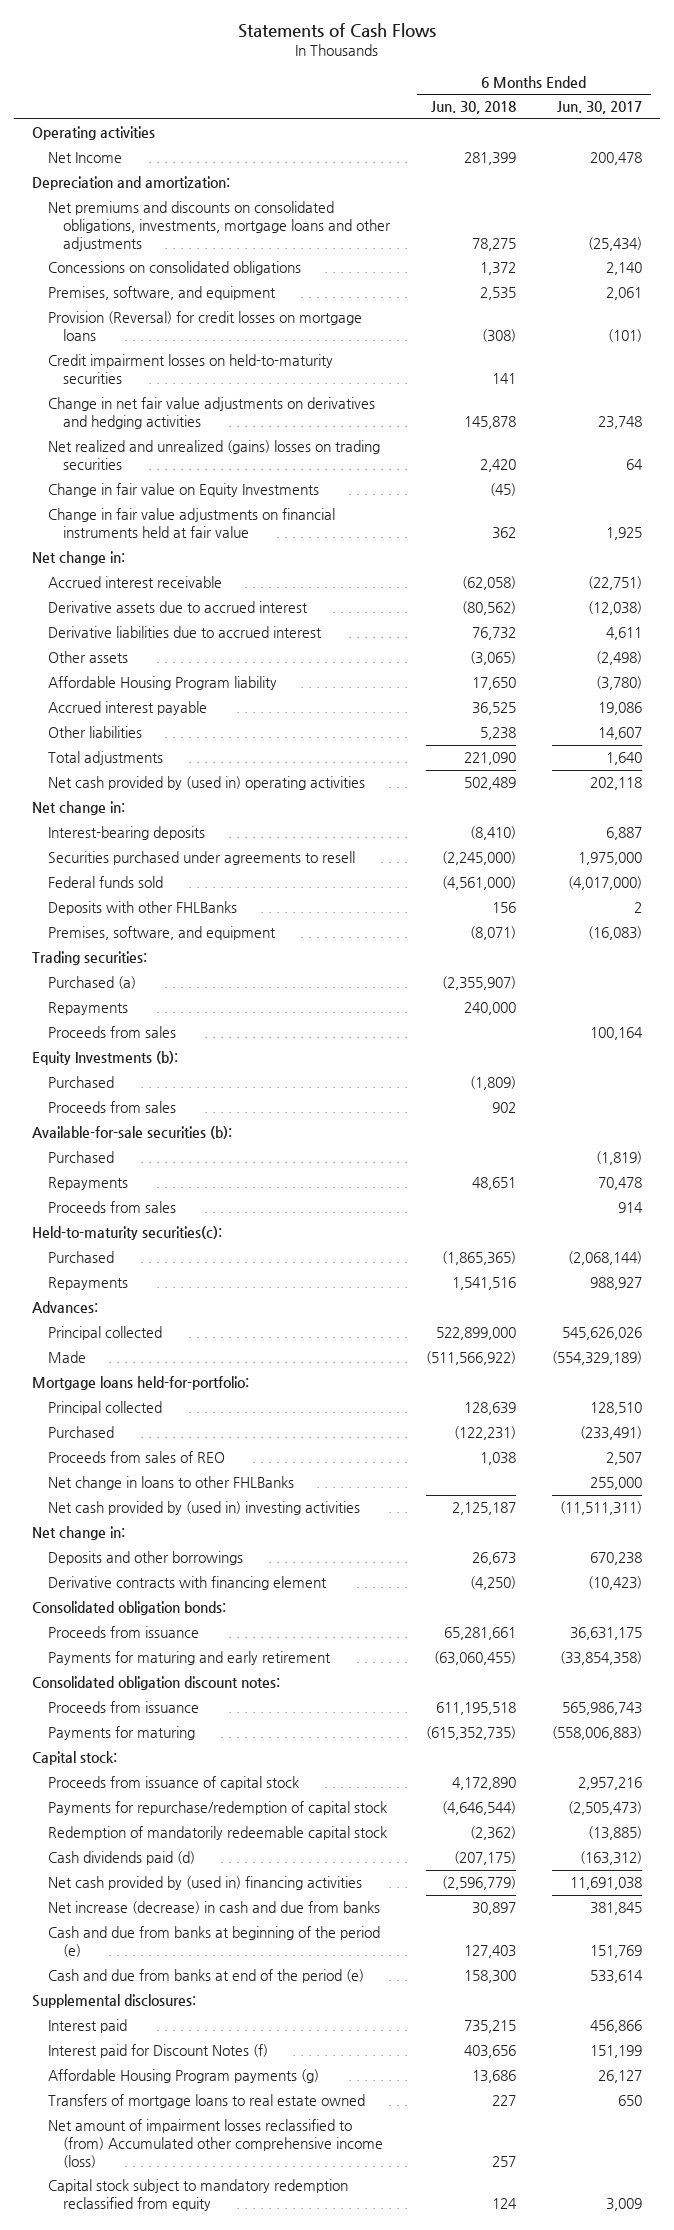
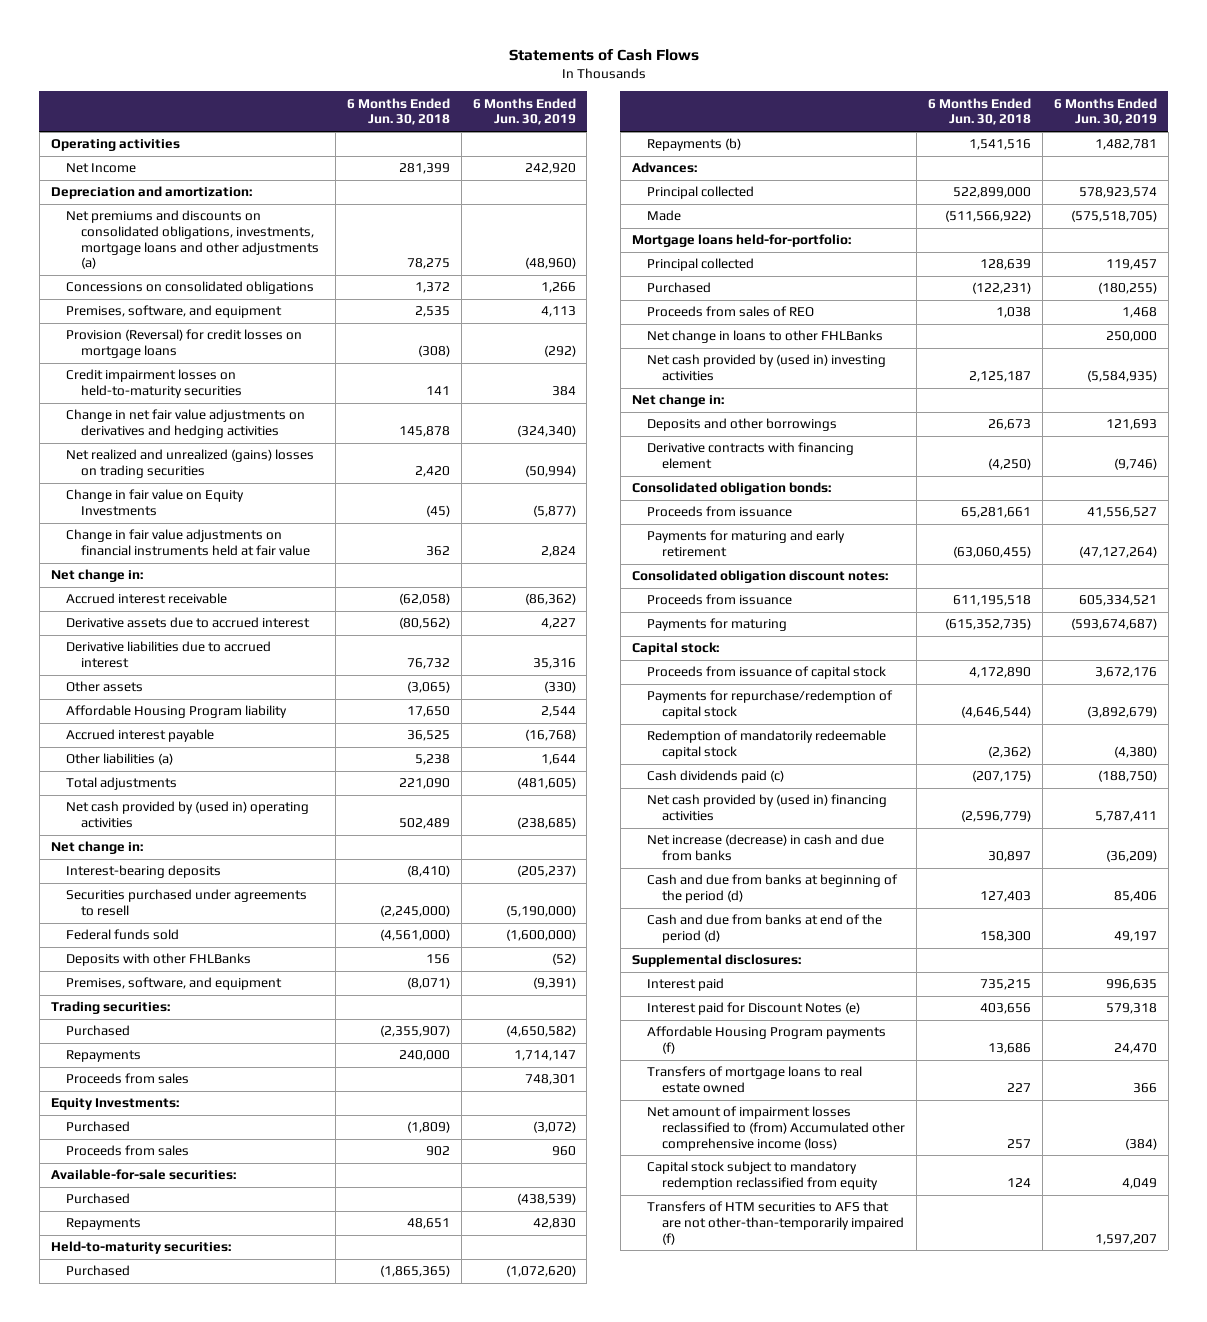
- | 6 Months Ended Jun. 30, 2018 | 6 Months Ended Jun. 30, 2017
+ | 6 Months Ended Jun. 30, 2018 | 6 Months Ended Jun. 30, 2019
- Net premiums and discounts on consolidated obligations, investments, mortgage loans and other adjustments | 78,275 | (25,434)
+ Net premiums and discounts on consolidated obligations, investments, mortgage loans and other adjustments (a) | 78,275 | (48,960)
- Other liabilities | 5,238 | 14,607
+ Other liabilities (a) | 5,238 | 1,644
- Purchased (a) | (2,355,907) |
+ Purchased | (2,355,907) | (4,650,582)
- Equity Investments (b):
+ Equity Investments:
- Available-for-sale securities (b):
+ Available-for-sale securities:
- Proceeds from sales | | 914
- Held-to-maturity securities(c):
+ Held-to-maturity securities:
- Repayments | 1,541,516 | 988,927
+ Repayments (b) | 1,541,516 | 1,482,781
- Cash dividends paid (d) | (207,175) | (163,312)
+ Cash dividends paid (c) | (207,175) | (188,750)
- Cash and due from banks at beginning of the period (e) | 127,403 | 151,769
- Cash and due from banks at end of the period (e) | 158,300 | 533,614
+ Cash and due from banks at beginning of the period (d) | 127,403 | 85,406
+ Cash and due from banks at end of the period (d) | 158,300 | 49,197
- Interest paid for Discount Notes (f) | 403,656 | 151,199
- Affordable Housing Program payments (g) | 13,686 | 26,127
+ Interest paid for Discount Notes (e) | 403,656 | 579,318
+ Affordable Housing Program payments (f) | 13,686 | 24,470
+ Transfers of HTM securities to AFS that are not other-than-temporarily impaired (f) | | 1,597,207

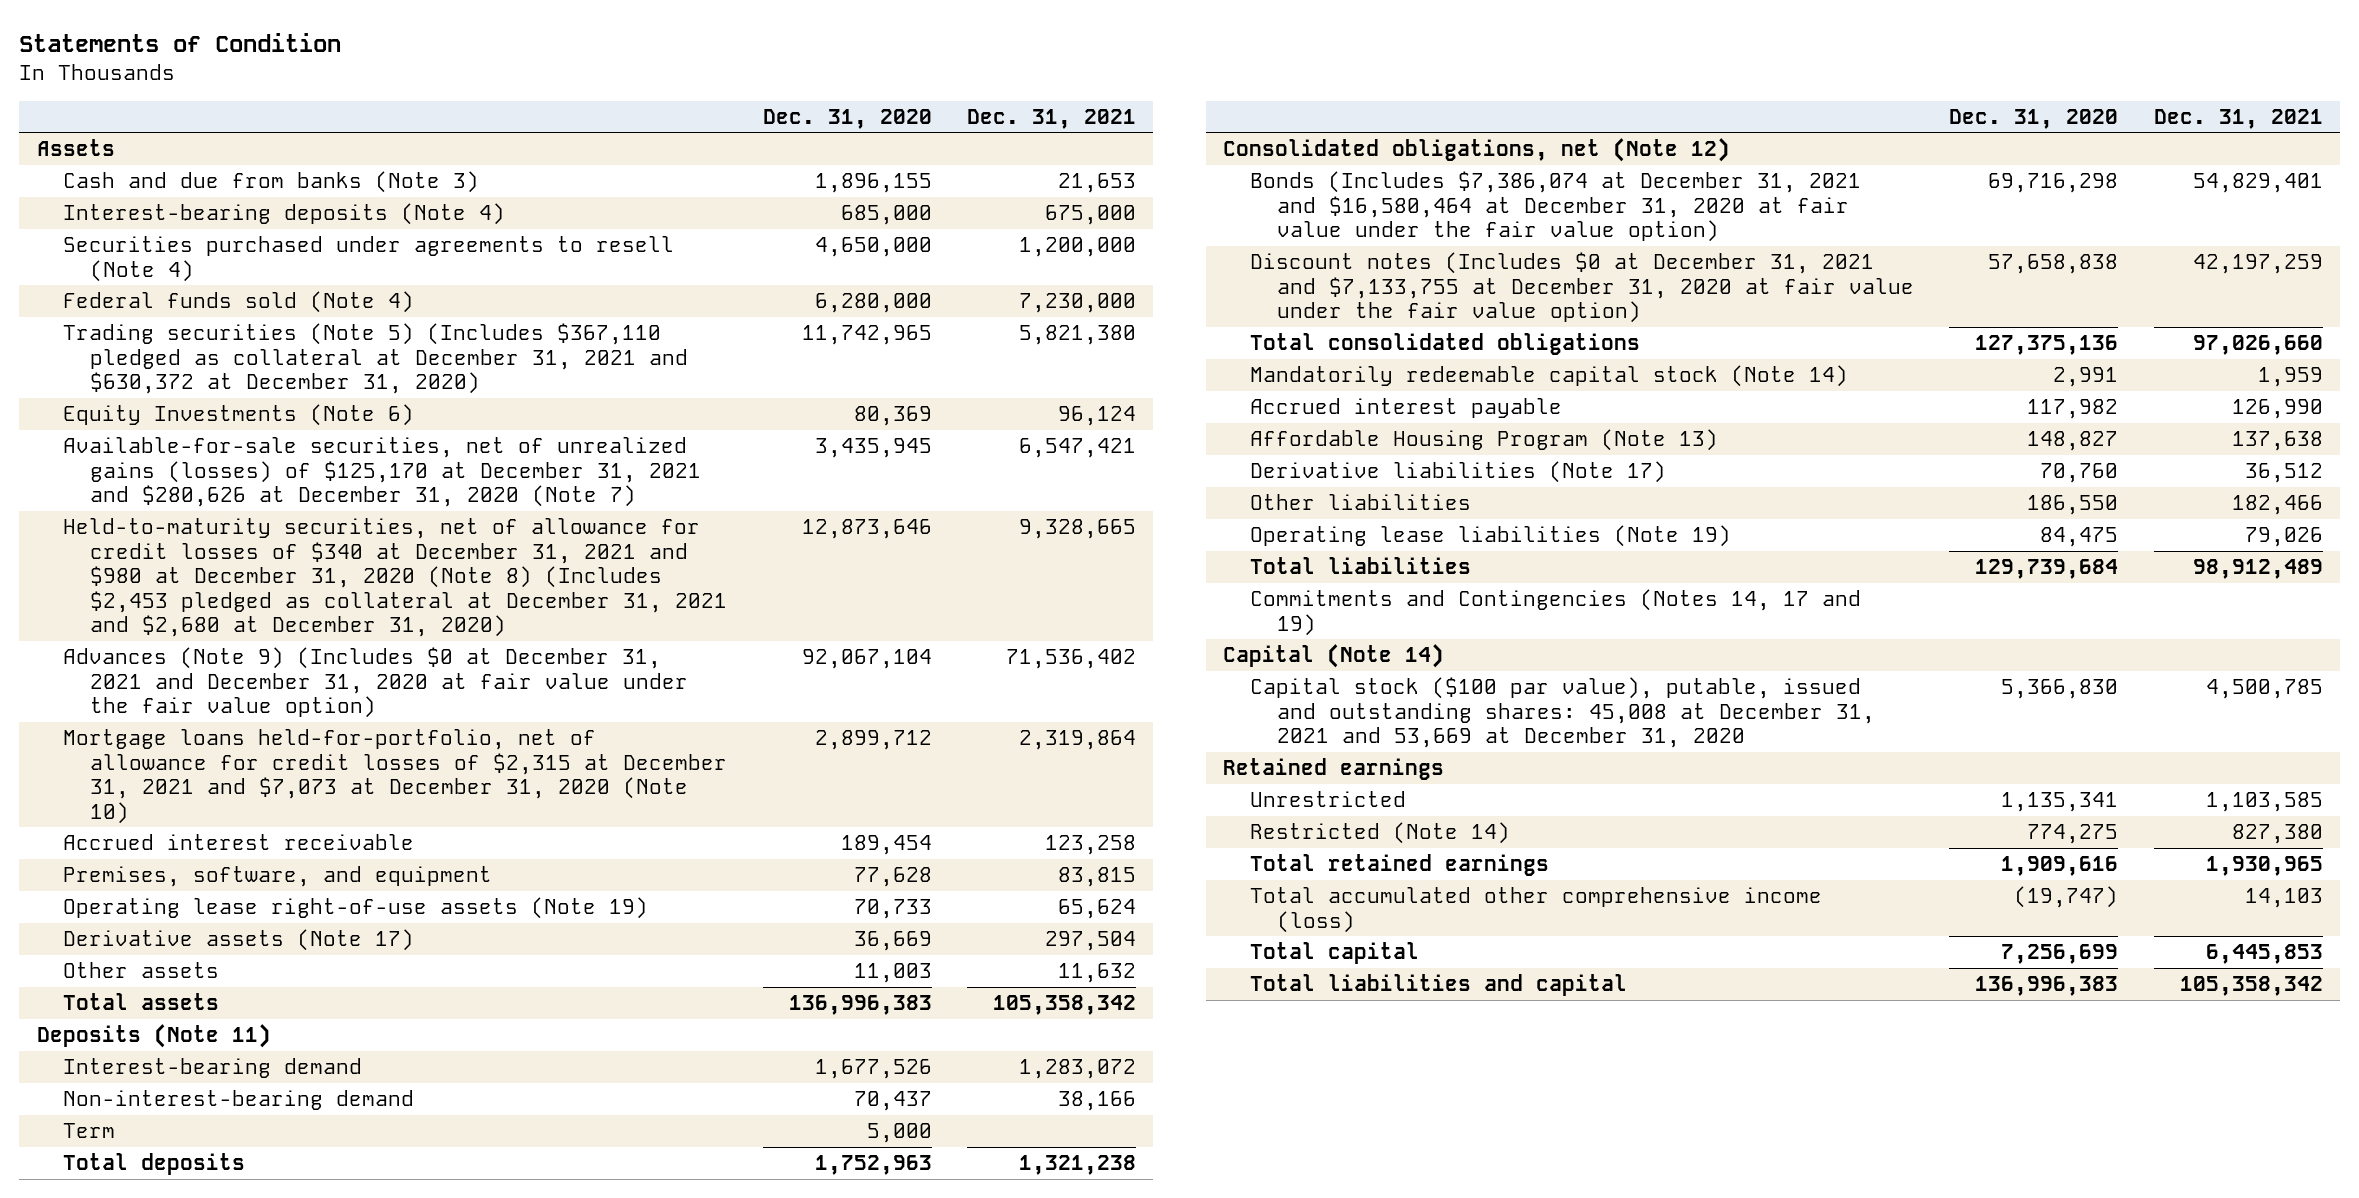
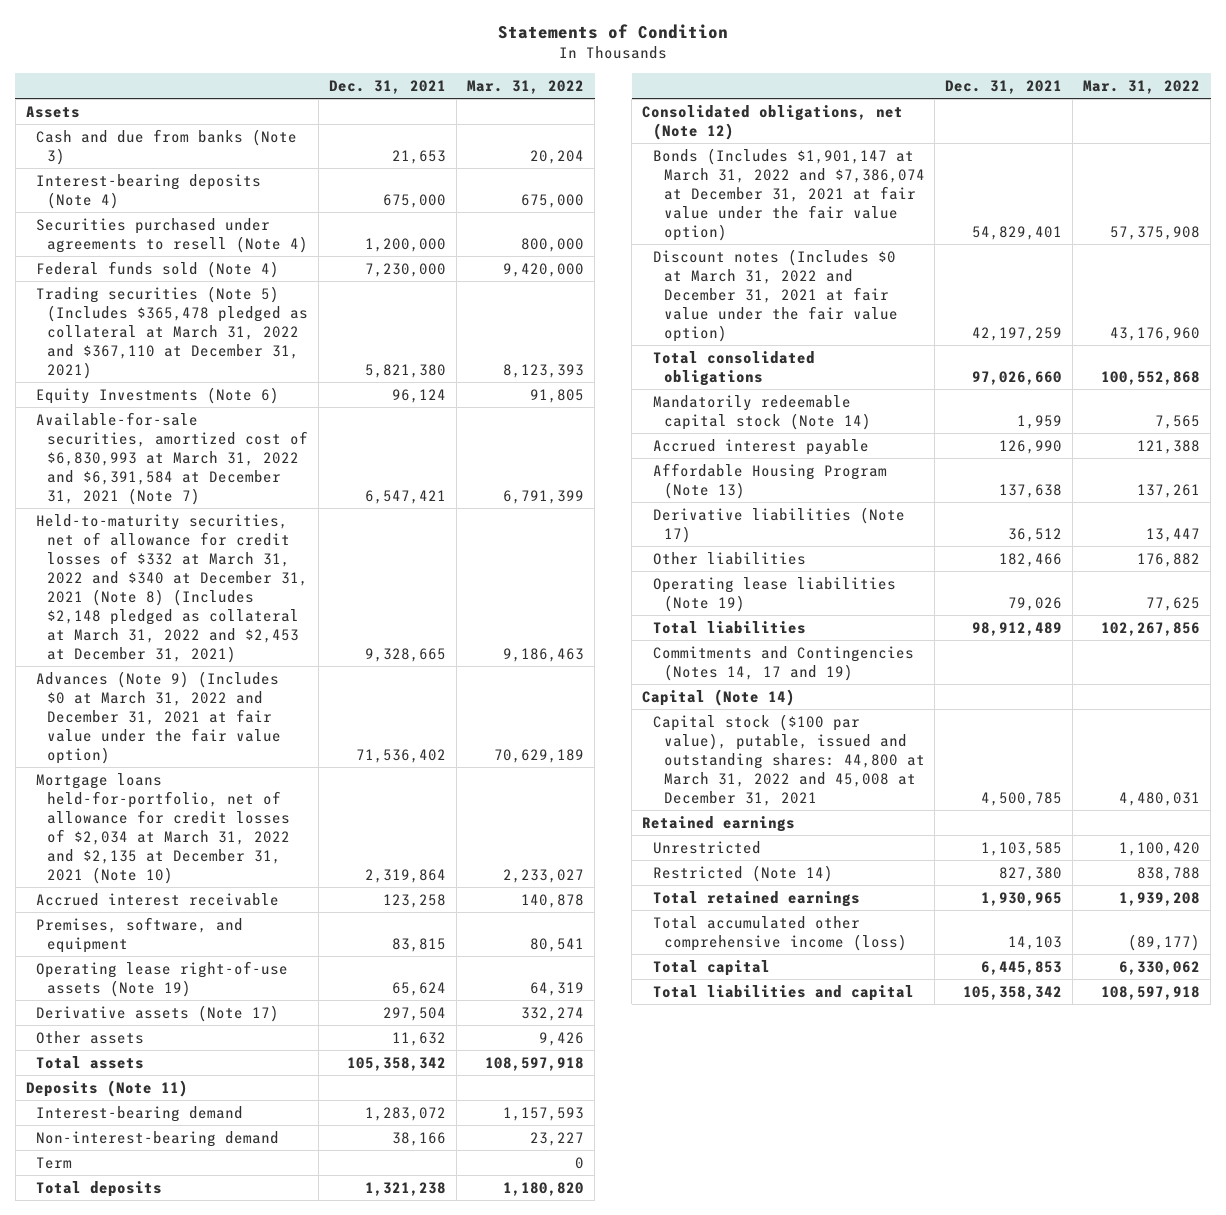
- | Dec. 31, 2020 | Dec. 31, 2021
+ | Dec. 31, 2021 | Mar. 31, 2022
- Trading securities (Note 5) (Includes $367,110 pledged as collateral at December 31, 2021 and $630,372 at December 31, 2020) | 11,742,965 | 5,821,380
+ Trading securities (Note 5) (Includes $365,478 pledged as collateral at March 31, 2022 and $367,110 at December 31, 2021) | 5,821,380 | 8,123,393
- Available-for-sale securities, net of unrealized gains (losses) of $125,170 at December 31, 2021 and $280,626 at December 31, 2020 (Note 7) | 3,435,945 | 6,547,421
- Held-to-maturity securities, net of allowance for credit losses of $340 at December 31, 2021 and $980 at December 31, 2020 (Note 8) (Includes $2,453 pledged as collateral at December 31, 2021 and $2,680 at December 31, 2020) | 12,873,646 | 9,328,665
- Advances (Note 9) (Includes $0 at December 31, 2021 and December 31, 2020 at fair value under the fair value option) | 92,067,104 | 71,536,402
- Mortgage loans held-for-portfolio, net of allowance for credit losses of $2,315 at December 31, 2021 and $7,073 at December 31, 2020 (Note 10) | 2,899,712 | 2,319,864
+ Available-for-sale securities, amortized cost of $6,830,993 at March 31, 2022 and $6,391,584 at December 31, 2021 (Note 7) | 6,547,421 | 6,791,399
+ Held-to-maturity securities, net of allowance for credit losses of $332 at March 31, 2022 and $340 at December 31, 2021 (Note 8) (Includes $2,148 pledged as collateral at March 31, 2022 and $2,453 at December 31, 2021) | 9,328,665 | 9,186,463
+ Advances (Note 9) (Includes $0 at March 31, 2022 and December 31, 2021 at fair value under the fair value option) | 71,536,402 | 70,629,189
+ Mortgage loans held-for-portfolio, net of allowance for credit losses of $2,034 at March 31, 2022 and $2,135 at December 31, 2021 (Note 10) | 2,319,864 | 2,233,027
- Bonds (Includes $7,386,074 at December 31, 2021 and $16,580,464 at December 31, 2020 at fair value under the fair value option) | 69,716,298 | 54,829,401
- Discount notes (Includes $0 at December 31, 2021 and $7,133,755 at December 31, 2020 at fair value under the fair value option) | 57,658,838 | 42,197,259
+ Bonds (Includes $1,901,147 at March 31, 2022 and $7,386,074 at December 31, 2021 at fair value under the fair value option) | 54,829,401 | 57,375,908
+ Discount notes (Includes $0 at March 31, 2022 and December 31, 2021 at fair value under the fair value option) | 42,197,259 | 43,176,960
- Capital stock ($100 par value), putable, issued and outstanding shares: 45,008 at December 31, 2021 and 53,669 at December 31, 2020 | 5,366,830 | 4,500,785
+ Capital stock ($100 par value), putable, issued and outstanding shares: 44,800 at March 31, 2022 and 45,008 at December 31, 2021 | 4,500,785 | 4,480,031

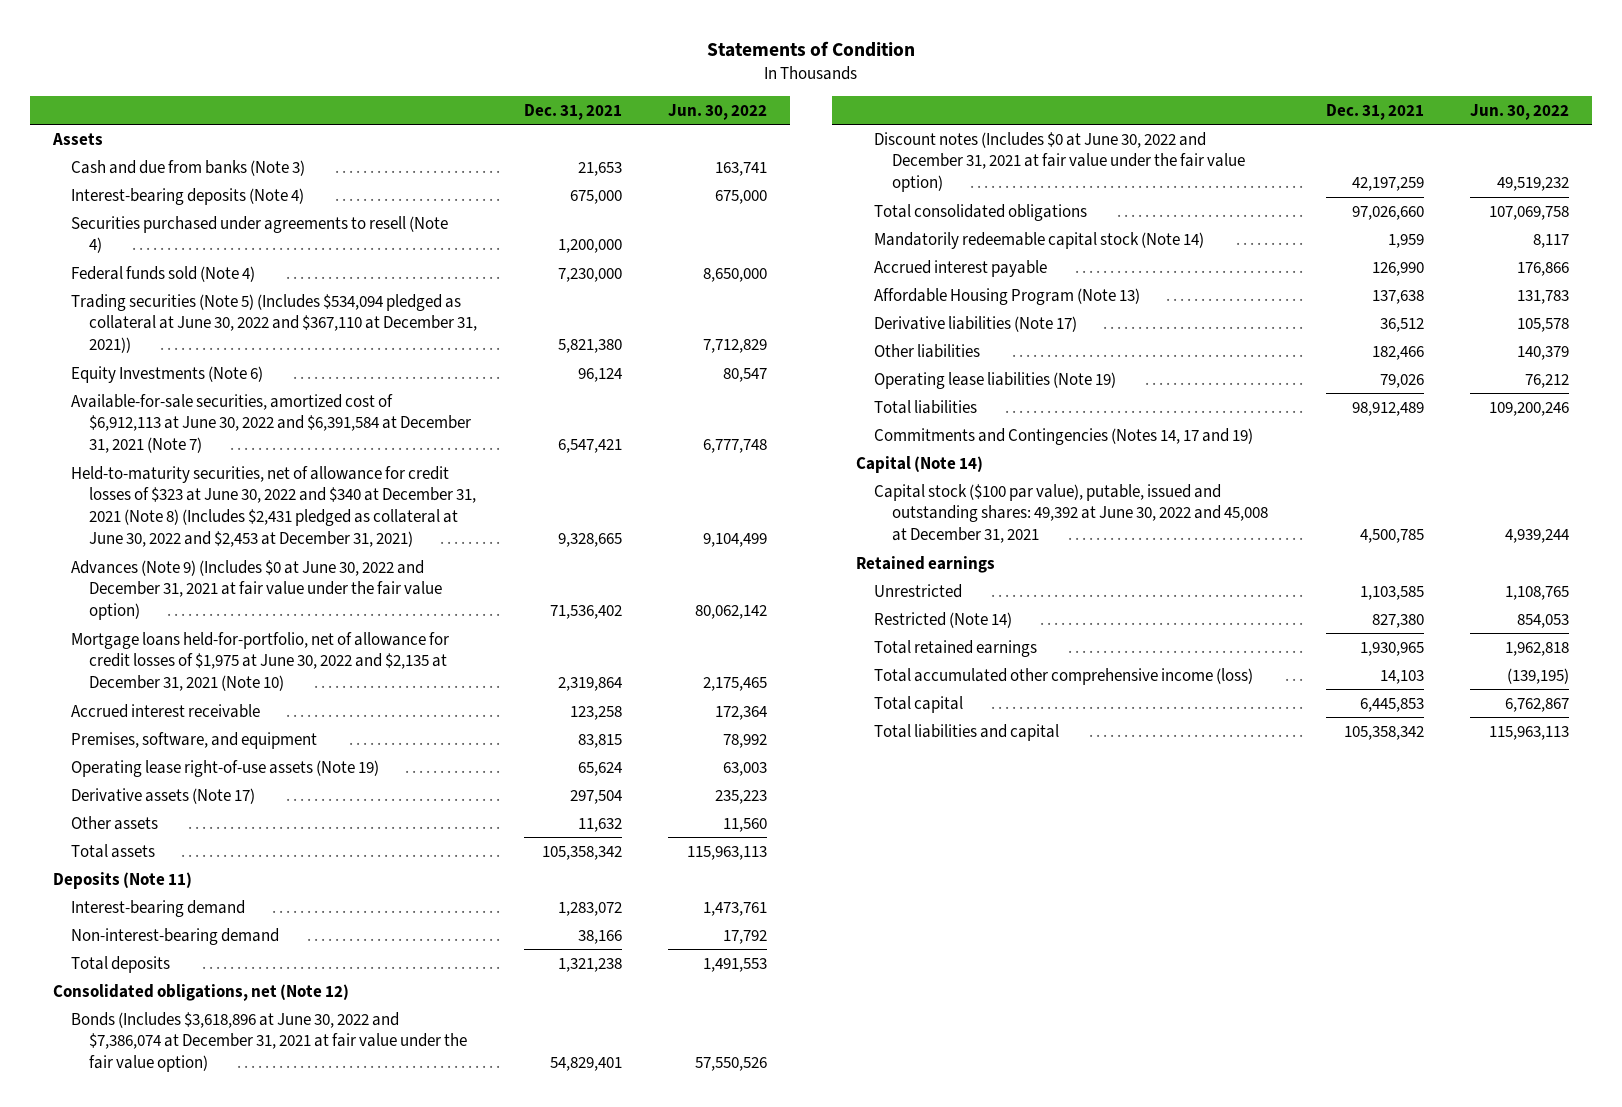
- | Dec. 31, 2021 | Mar. 31, 2022
+ | Dec. 31, 2021 | Jun. 30, 2022
- Trading securities (Note 5) (Includes $365,478 pledged as collateral at March 31, 2022 and $367,110 at December 31, 2021) | 5,821,380 | 8,123,393
+ Trading securities (Note 5) (Includes $534,094 pledged as collateral at June 30, 2022 and $367,110 at December 31, 2021)) | 5,821,380 | 7,712,829
- Available-for-sale securities, amortized cost of $6,830,993 at March 31, 2022 and $6,391,584 at December 31, 2021 (Note 7) | 6,547,421 | 6,791,399
- Held-to-maturity securities, net of allowance for credit losses of $332 at March 31, 2022 and $340 at December 31, 2021 (Note 8) (Includes $2,148 pledged as collateral at March 31, 2022 and $2,453 at December 31, 2021) | 9,328,665 | 9,186,463
- Advances (Note 9) (Includes $0 at March 31, 2022 and December 31, 2021 at fair value under the fair value option) | 71,536,402 | 70,629,189
- Mortgage loans held-for-portfolio, net of allowance for credit losses of $2,034 at March 31, 2022 and $2,135 at December 31, 2021 (Note 10) | 2,319,864 | 2,233,027
+ Available-for-sale securities, amortized cost of $6,912,113 at June 30, 2022 and $6,391,584 at December 31, 2021 (Note 7) | 6,547,421 | 6,777,748
+ Held-to-maturity securities, net of allowance for credit losses of $323 at June 30, 2022 and $340 at December 31, 2021 (Note 8) (Includes $2,431 pledged as collateral at June 30, 2022 and $2,453 at December 31, 2021) | 9,328,665 | 9,104,499
+ Advances (Note 9) (Includes $0 at June 30, 2022 and December 31, 2021 at fair value under the fair value option) | 71,536,402 | 80,062,142
+ Mortgage loans held-for-portfolio, net of allowance for credit losses of $1,975 at June 30, 2022 and $2,135 at December 31, 2021 (Note 10) | 2,319,864 | 2,175,465
- Term | | 0
- Bonds (Includes $1,901,147 at March 31, 2022 and $7,386,074 at December 31, 2021 at fair value under the fair value option) | 54,829,401 | 57,375,908
- Discount notes (Includes $0 at March 31, 2022 and December 31, 2021 at fair value under the fair value option) | 42,197,259 | 43,176,960
+ Bonds (Includes $3,618,896 at June 30, 2022 and $7,386,074 at December 31, 2021 at fair value under the fair value option) | 54,829,401 | 57,550,526
+ Discount notes (Includes $0 at June 30, 2022 and December 31, 2021 at fair value under the fair value option) | 42,197,259 | 49,519,232
- Capital stock ($100 par value), putable, issued and outstanding shares: 44,800 at March 31, 2022 and 45,008 at December 31, 2021 | 4,500,785 | 4,480,031
+ Capital stock ($100 par value), putable, issued and outstanding shares: 49,392 at June 30, 2022 and 45,008 at December 31, 2021 | 4,500,785 | 4,939,244

